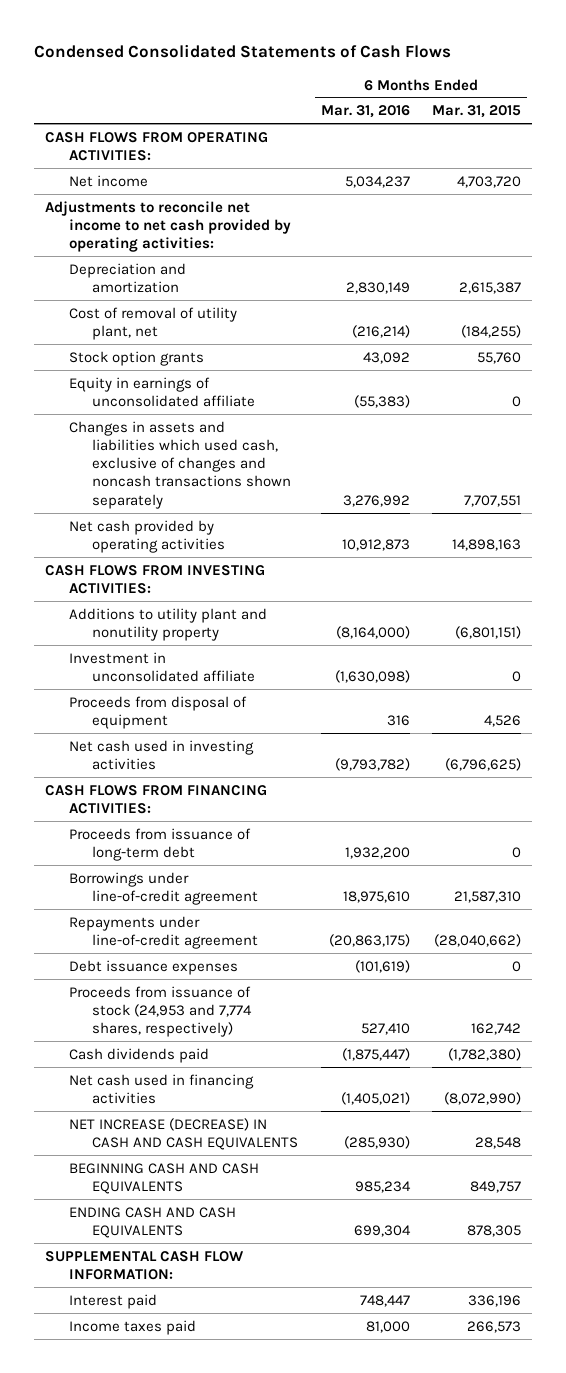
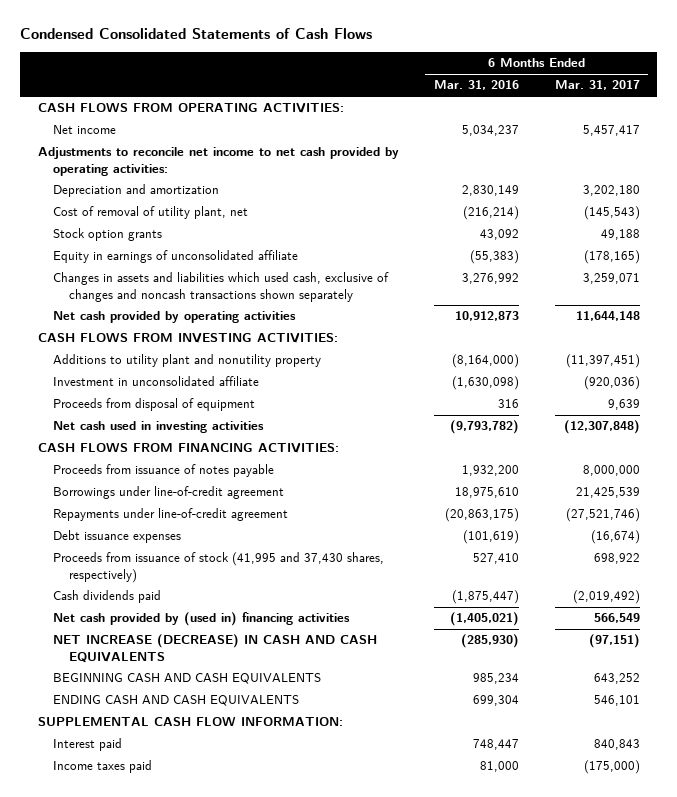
- | 6 Months Ended Mar. 31, 2016 | 6 Months Ended Mar. 31, 2015
+ | 6 Months Ended Mar. 31, 2016 | 6 Months Ended Mar. 31, 2017
- Proceeds from issuance of long-term debt | 1,932,200 | 0
+ Proceeds from issuance of notes payable | 1,932,200 | 8,000,000
- Proceeds from issuance of stock (24,953 and 7,774 shares, respectively) | 527,410 | 162,742
+ Proceeds from issuance of stock (41,995 and 37,430 shares, respectively) | 527,410 | 698,922
- Net cash used in financing activities | (1,405,021) | (8,072,990)
+ Net cash provided by (used in) financing activities | (1,405,021) | 566,549

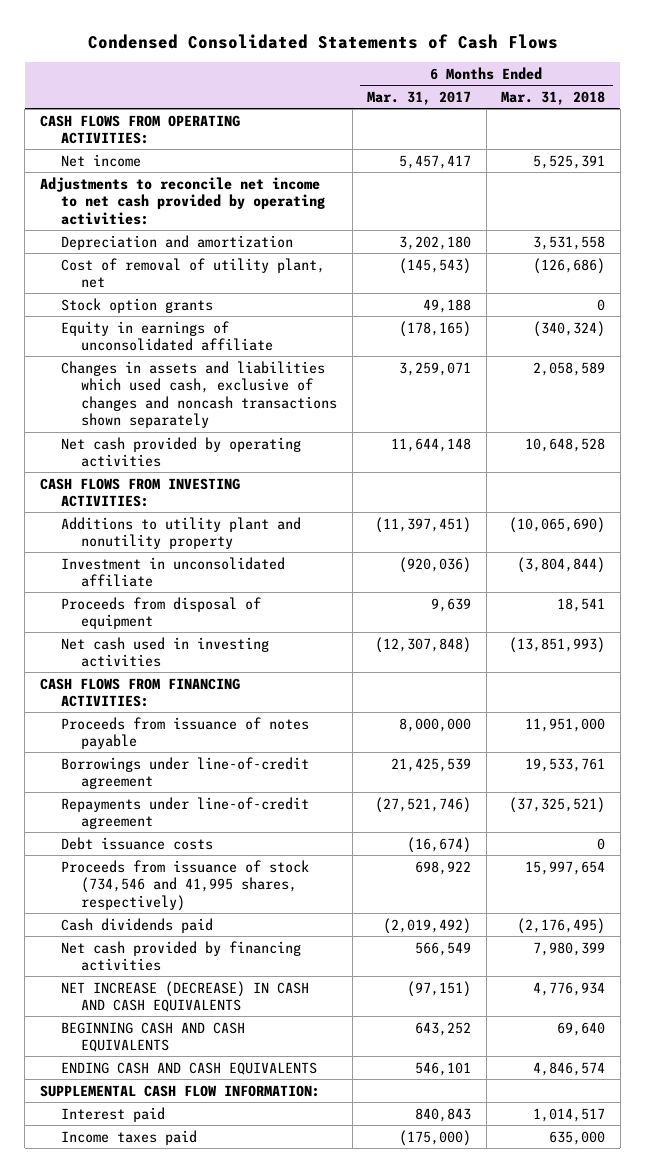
- | 6 Months Ended Mar. 31, 2016 | 6 Months Ended Mar. 31, 2017
+ | 6 Months Ended Mar. 31, 2017 | 6 Months Ended Mar. 31, 2018
- Debt issuance expenses | (101,619) | (16,674)
- Proceeds from issuance of stock (41,995 and 37,430 shares, respectively) | 527,410 | 698,922
+ Debt issuance costs | (16,674) | 0
+ Proceeds from issuance of stock (734,546 and 41,995 shares, respectively) | 698,922 | 15,997,654
- Net cash provided by (used in) financing activities | (1,405,021) | 566,549
+ Net cash provided by financing activities | 566,549 | 7,980,399

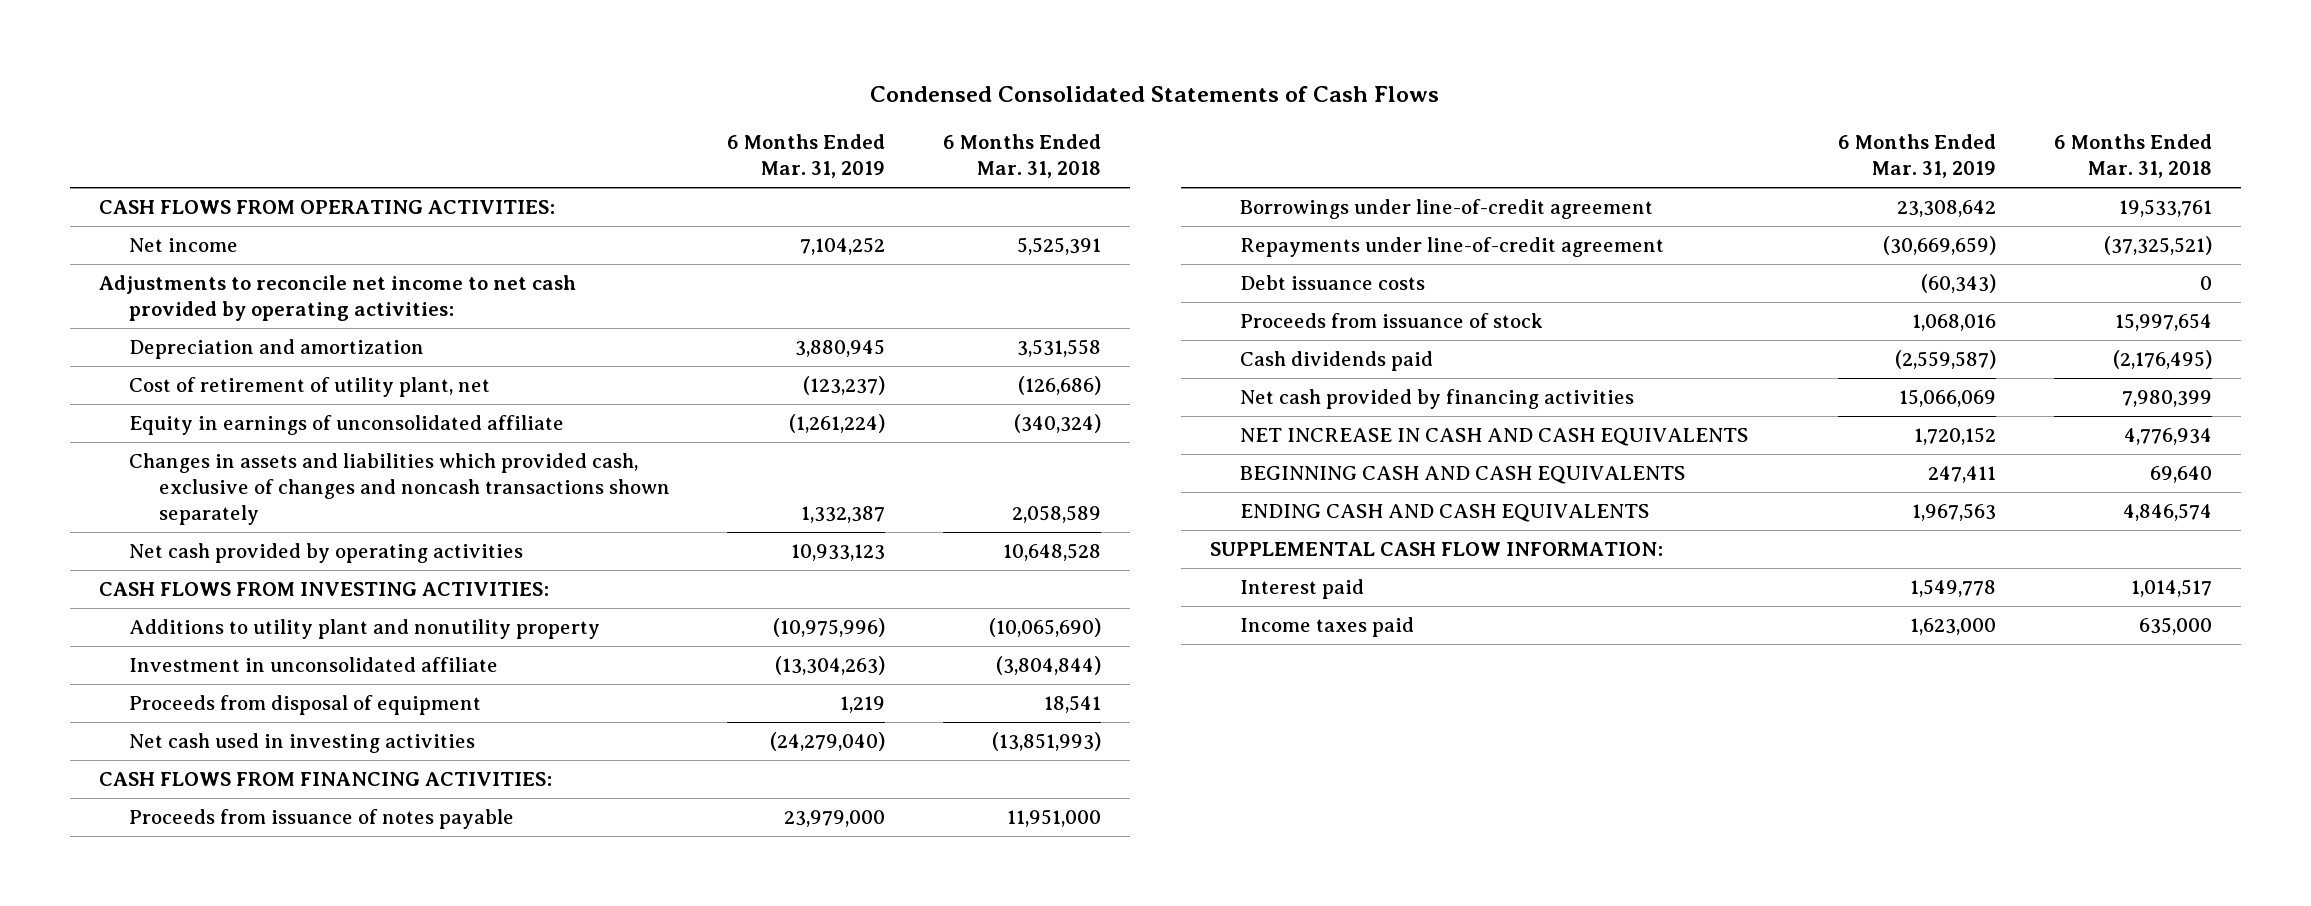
- | 6 Months Ended Mar. 31, 2017 | 6 Months Ended Mar. 31, 2018
+ | 6 Months Ended Mar. 31, 2019 | 6 Months Ended Mar. 31, 2018
- Cost of removal of utility plant, net | (145,543) | (126,686)
- Stock option grants | 49,188 | 0
+ Cost of retirement of utility plant, net | (123,237) | (126,686)
- Changes in assets and liabilities which used cash, exclusive of changes and noncash transactions shown separately | 3,259,071 | 2,058,589
+ Changes in assets and liabilities which provided cash, exclusive of changes and noncash transactions shown separately | 1,332,387 | 2,058,589
- Proceeds from issuance of stock (734,546 and 41,995 shares, respectively) | 698,922 | 15,997,654
+ Proceeds from issuance of stock | 1,068,016 | 15,997,654
- NET INCREASE (DECREASE) IN CASH AND CASH EQUIVALENTS | (97,151) | 4,776,934
+ NET INCREASE IN CASH AND CASH EQUIVALENTS | 1,720,152 | 4,776,934

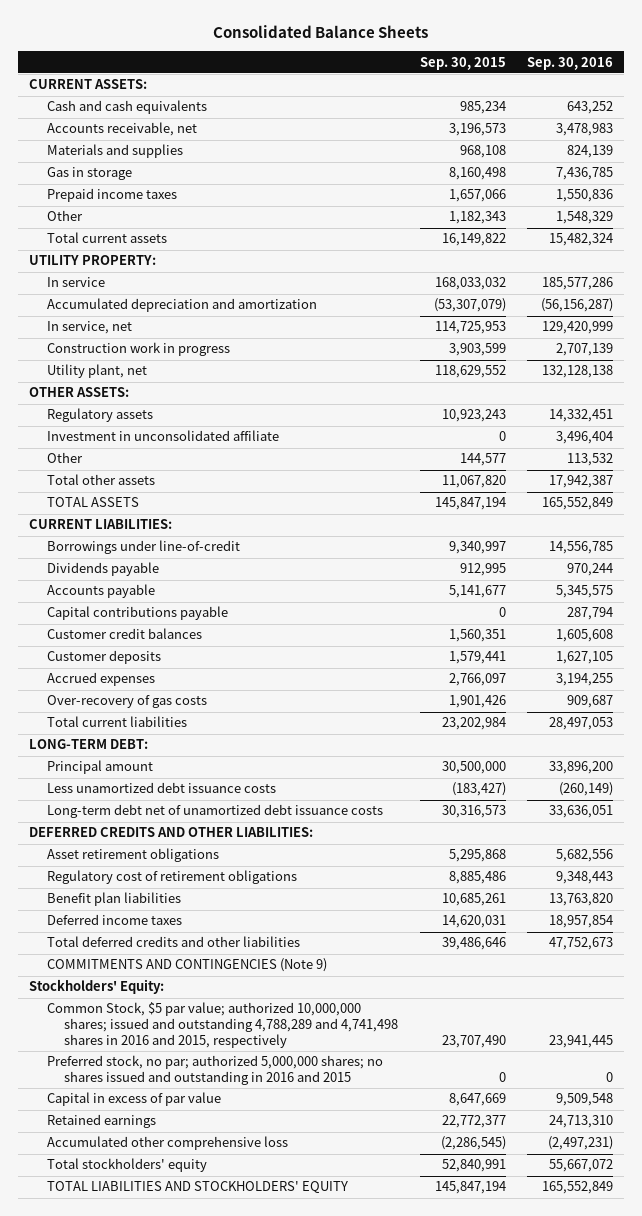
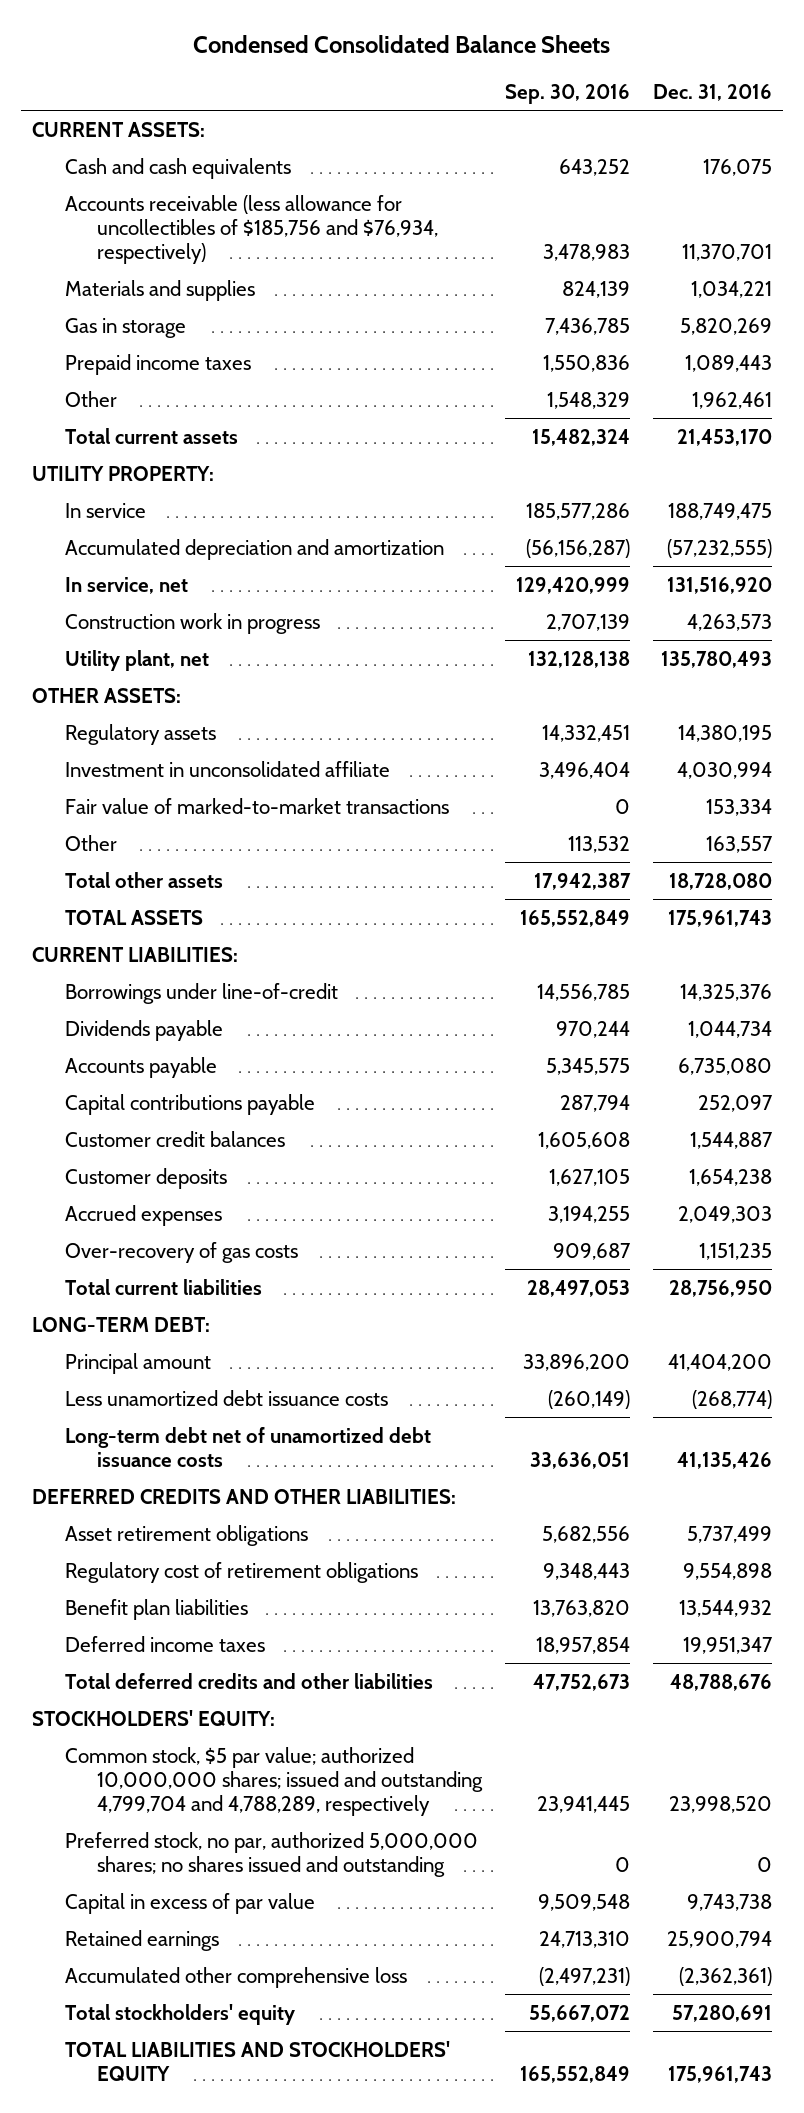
- Consolidated Balance Sheets
+ Condensed Consolidated Balance Sheets
- | Sep. 30, 2015 | Sep. 30, 2016
+ | Sep. 30, 2016 | Dec. 31, 2016
- Accounts receivable, net | 3,196,573 | 3,478,983
+ Accounts receivable (less allowance for uncollectibles of $185,756 and $76,934, respectively) | 3,478,983 | 11,370,701
+ Fair value of marked-to-market transactions | 0 | 153,334
- COMMITMENTS AND CONTINGENCIES (Note 9)
- Stockholders' Equity:
- Common Stock, $5 par value; authorized 10,000,000 shares; issued and outstanding 4,788,289 and 4,741,498 shares in 2016 and 2015, respectively | 23,707,490 | 23,941,445
- Preferred stock, no par; authorized 5,000,000 shares; no shares issued and outstanding in 2016 and 2015 | 0 | 0
+ STOCKHOLDERS' EQUITY:
+ Common stock, $5 par value; authorized 10,000,000 shares; issued and outstanding 4,799,704 and 4,788,289, respectively | 23,941,445 | 23,998,520
+ Preferred stock, no par, authorized 5,000,000 shares; no shares issued and outstanding | 0 | 0

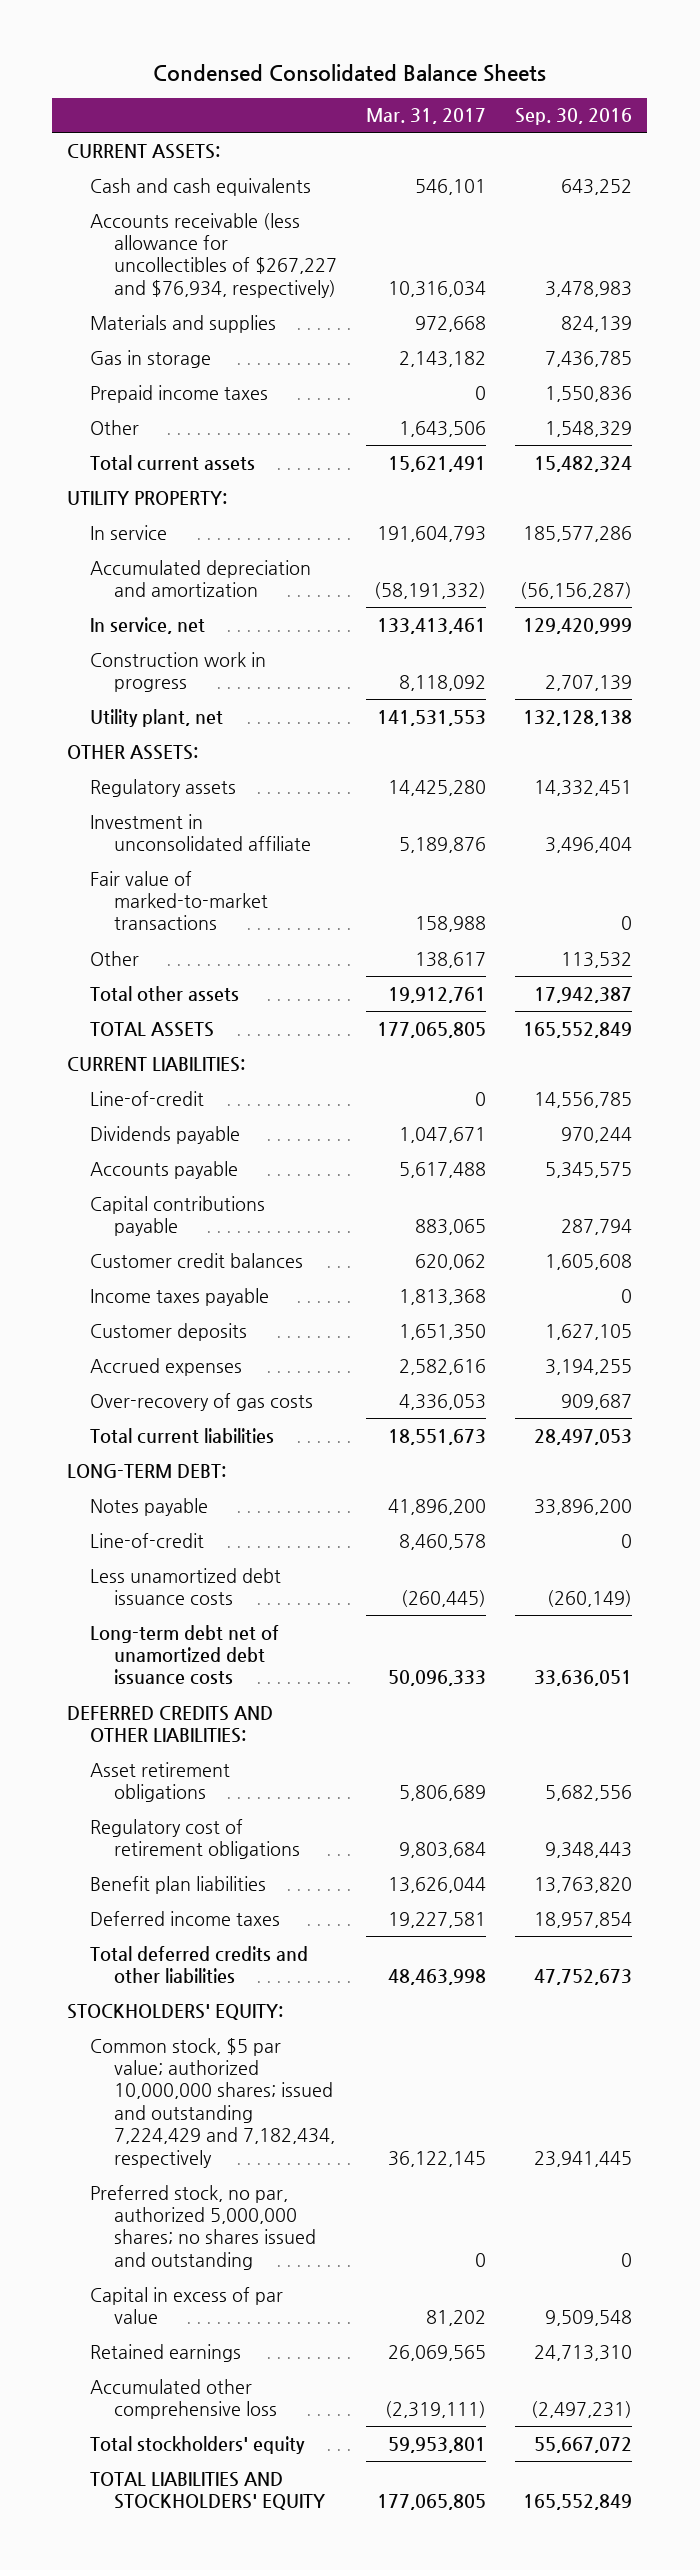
- | Sep. 30, 2016 | Dec. 31, 2016
+ | Mar. 31, 2017 | Sep. 30, 2016
- Accounts receivable (less allowance for uncollectibles of $185,756 and $76,934, respectively) | 3,478,983 | 11,370,701
+ Accounts receivable (less allowance for uncollectibles of $267,227 and $76,934, respectively) | 10,316,034 | 3,478,983
- Borrowings under line-of-credit | 14,556,785 | 14,325,376
+ Line-of-credit | 0 | 14,556,785
+ Income taxes payable | 1,813,368 | 0
- Principal amount | 33,896,200 | 41,404,200
+ Notes payable | 41,896,200 | 33,896,200
+ Line-of-credit | 8,460,578 | 0
- Common stock, $5 par value; authorized 10,000,000 shares; issued and outstanding 4,799,704 and 4,788,289, respectively | 23,941,445 | 23,998,520
+ Common stock, $5 par value; authorized 10,000,000 shares; issued and outstanding 7,224,429 and 7,182,434, respectively | 36,122,145 | 23,941,445

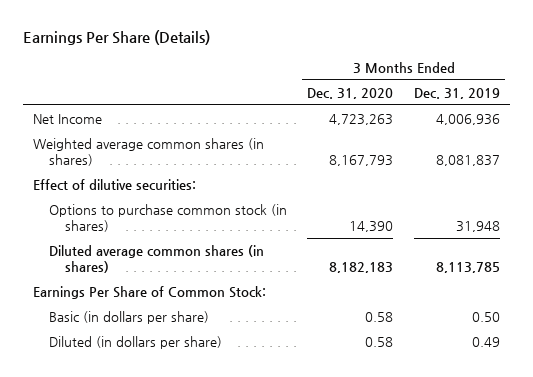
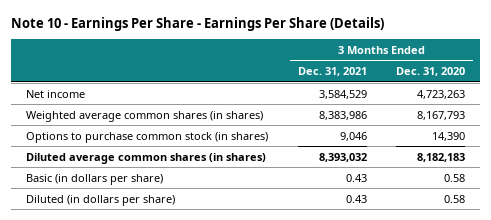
- Earnings Per Share (Details)
+ Note 10 - Earnings Per Share - Earnings Per Share (Details)
- | 3 Months Ended Dec. 31, 2020 | 3 Months Ended Dec. 31, 2019
+ | 3 Months Ended Dec. 31, 2021 | 3 Months Ended Dec. 31, 2020
- Net Income | 4,723,263 | 4,006,936
+ Net income | 3,584,529 | 4,723,263
- Effect of dilutive securities:
- Earnings Per Share of Common Stock:

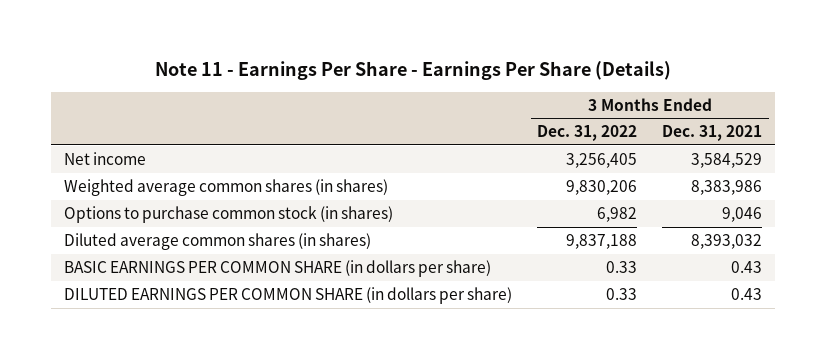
- Note 10 - Earnings Per Share - Earnings Per Share (Details)
+ Note 11 - Earnings Per Share - Earnings Per Share (Details)
- | 3 Months Ended Dec. 31, 2021 | 3 Months Ended Dec. 31, 2020
+ | 3 Months Ended Dec. 31, 2022 | 3 Months Ended Dec. 31, 2021
- Basic (in dollars per share) | 0.43 | 0.58
- Diluted (in dollars per share) | 0.43 | 0.58
+ BASIC EARNINGS PER COMMON SHARE (in dollars per share) | 0.33 | 0.43
+ DILUTED EARNINGS PER COMMON SHARE (in dollars per share) | 0.33 | 0.43

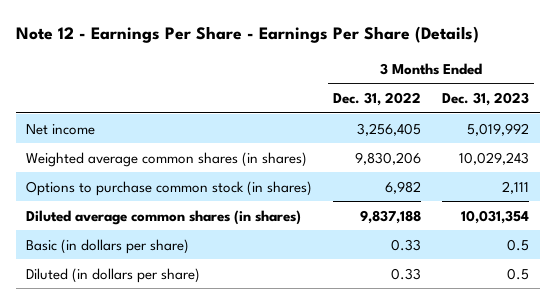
- Note 11 - Earnings Per Share - Earnings Per Share (Details)
+ Note 12 - Earnings Per Share - Earnings Per Share (Details)
- | 3 Months Ended Dec. 31, 2022 | 3 Months Ended Dec. 31, 2021
+ | 3 Months Ended Dec. 31, 2022 | 3 Months Ended Dec. 31, 2023
- BASIC EARNINGS PER COMMON SHARE (in dollars per share) | 0.33 | 0.43
- DILUTED EARNINGS PER COMMON SHARE (in dollars per share) | 0.33 | 0.43
+ Basic (in dollars per share) | 0.33 | 0.5
+ Diluted (in dollars per share) | 0.33 | 0.5

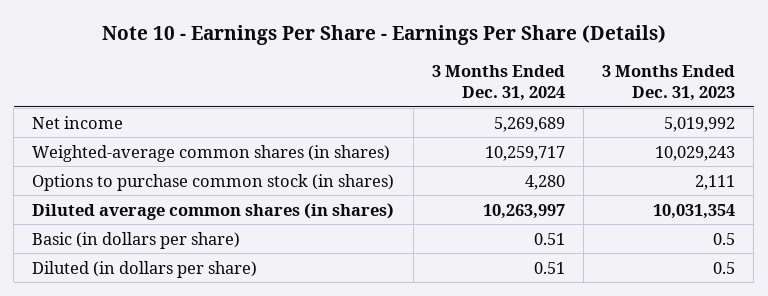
- Note 12 - Earnings Per Share - Earnings Per Share (Details)
+ Note 10 - Earnings Per Share - Earnings Per Share (Details)
- | 3 Months Ended Dec. 31, 2022 | 3 Months Ended Dec. 31, 2023
+ | 3 Months Ended Dec. 31, 2024 | 3 Months Ended Dec. 31, 2023
- Weighted average common shares (in shares) | 9,830,206 | 10,029,243
+ Weighted-average common shares (in shares) | 10,259,717 | 10,029,243

